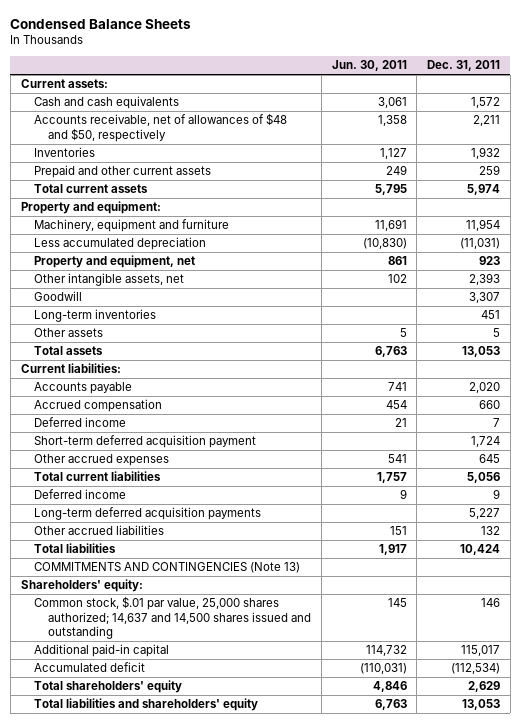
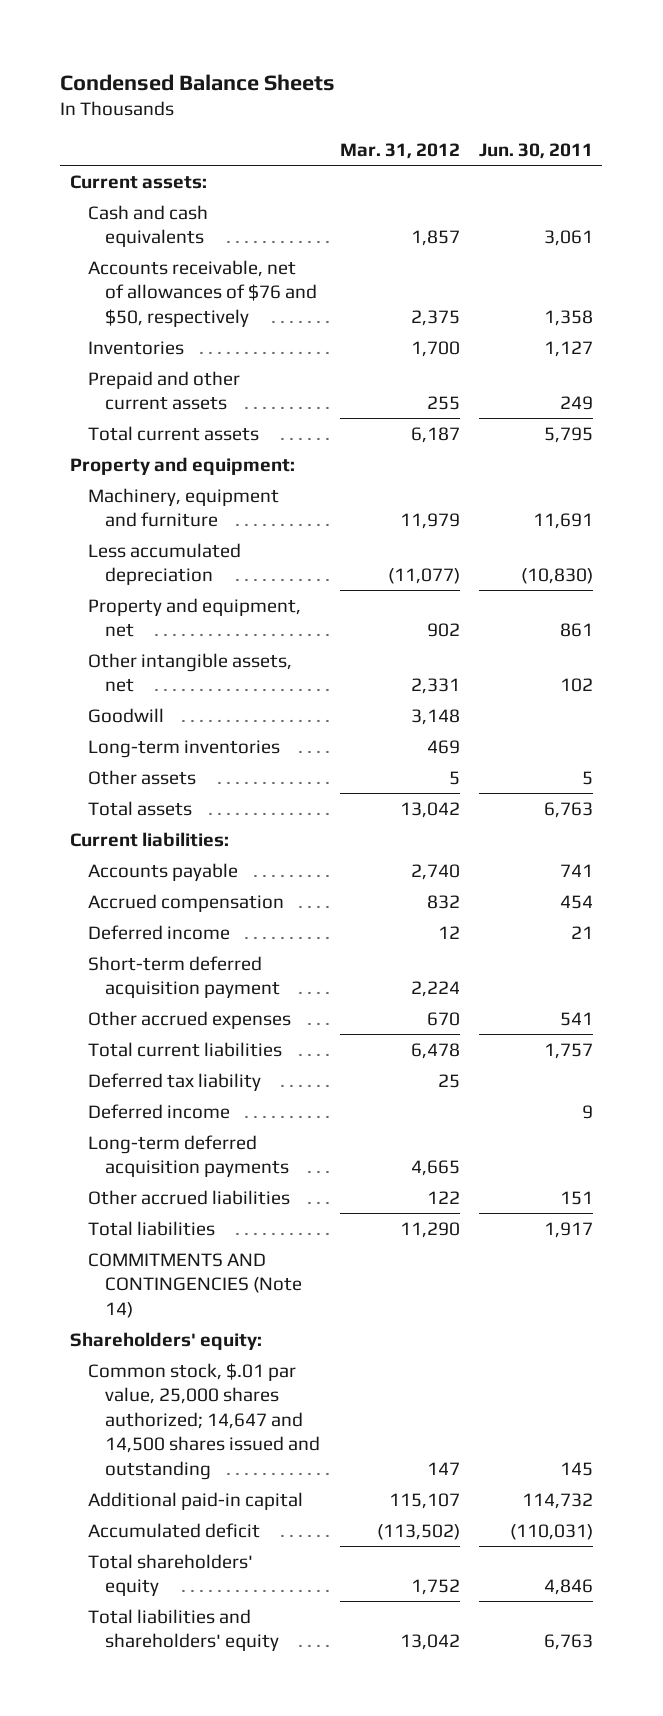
- | Jun. 30, 2011 | Dec. 31, 2011
+ | Mar. 31, 2012 | Jun. 30, 2011
- Accounts receivable, net of allowances of $48 and $50, respectively | 1,358 | 2,211
+ Accounts receivable, net of allowances of $76 and $50, respectively | 2,375 | 1,358
+ Deferred tax liability | 25 |
- COMMITMENTS AND CONTINGENCIES (Note 13)
+ COMMITMENTS AND CONTINGENCIES (Note 14)
- Common stock, $.01 par value, 25,000 shares authorized; 14,637 and 14,500 shares issued and outstanding | 145 | 146
+ Common stock, $.01 par value, 25,000 shares authorized; 14,647 and 14,500 shares issued and outstanding | 147 | 145

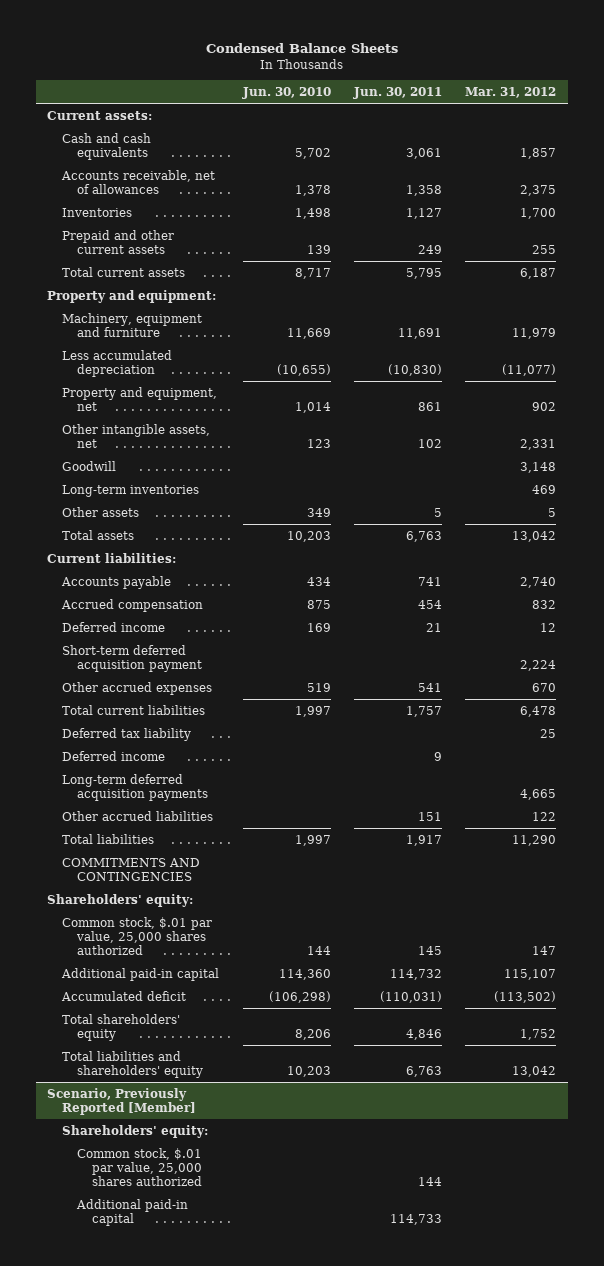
- | Mar. 31, 2012 | Jun. 30, 2011
+ | Jun. 30, 2010 | Jun. 30, 2011 | Mar. 31, 2012
- Accounts receivable, net of allowances of $76 and $50, respectively | 2,375 | 1,358
+ Accounts receivable, net of allowances | 1,378 | 1,358 | 2,375
- COMMITMENTS AND CONTINGENCIES (Note 14)
+ COMMITMENTS AND CONTINGENCIES
- Common stock, $.01 par value, 25,000 shares authorized; 14,647 and 14,500 shares issued and outstanding | 147 | 145
+ Common stock, $.01 par value, 25,000 shares authorized | 144 | 145 | 147
+ Scenario, Previously Reported [Member]
+ Shareholders' equity:
+ Common stock, $.01 par value, 25,000 shares authorized | | 144 |
+ Additional paid-in capital | | 114,733 |

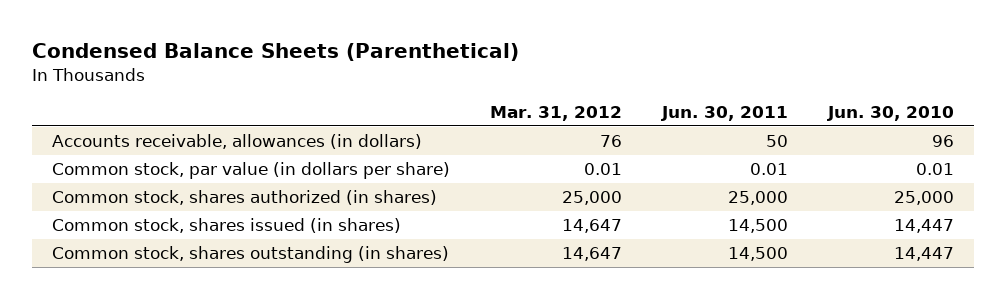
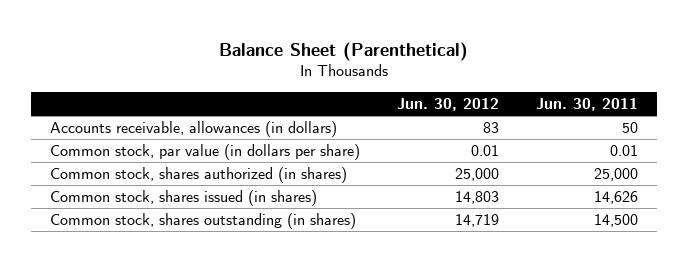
- Condensed Balance Sheets (Parenthetical)
+ Balance Sheet (Parenthetical)
- | Mar. 31, 2012 | Jun. 30, 2011 | Jun. 30, 2010
+ | Jun. 30, 2012 | Jun. 30, 2011
- Common stock, shares issued (in shares) | 14,647 | 14,500 | 14,447
+ Common stock, shares issued (in shares) | 14,803 | 14,626

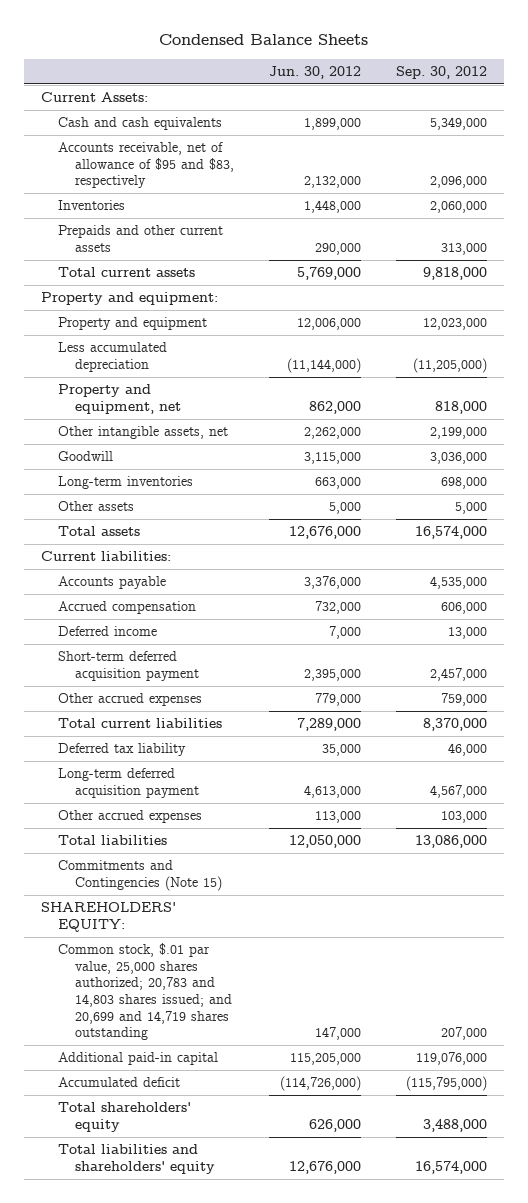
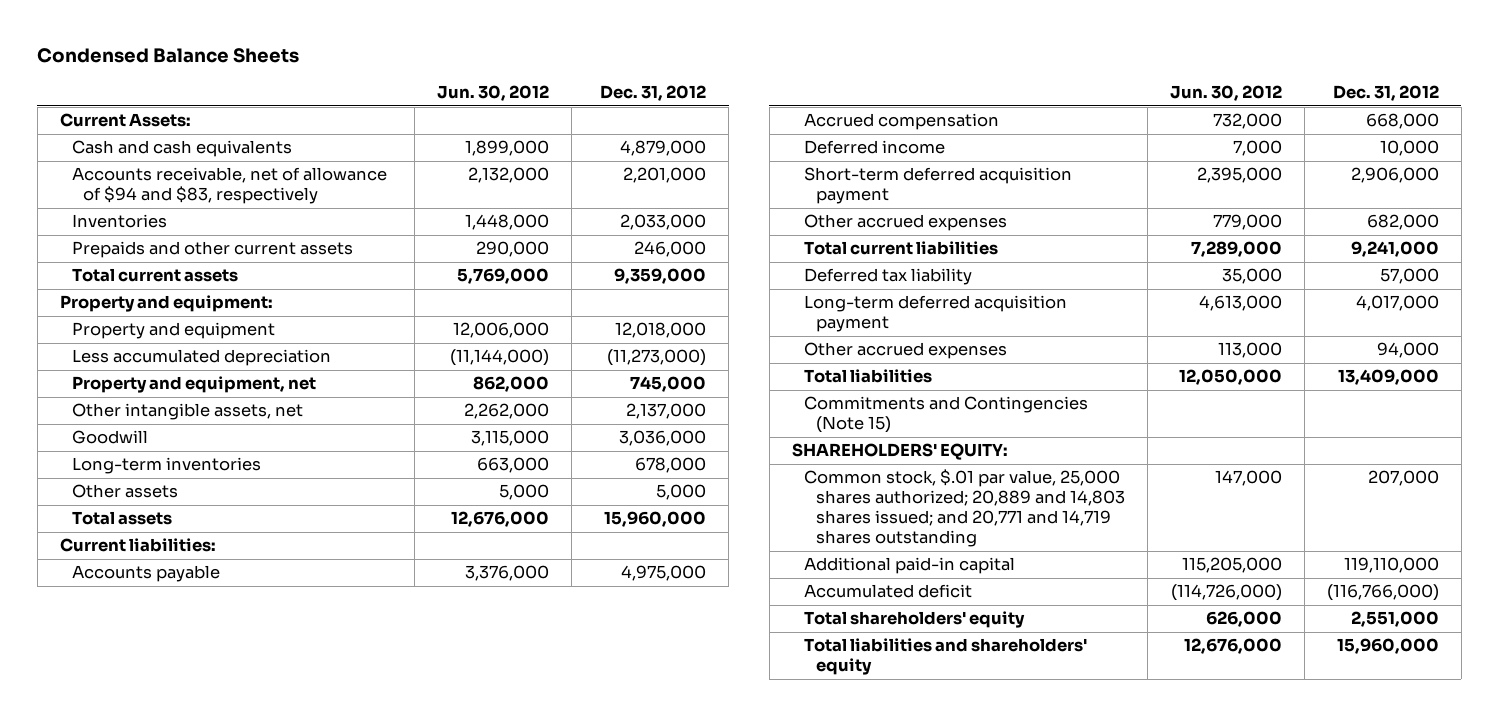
- | Jun. 30, 2012 | Sep. 30, 2012
+ | Jun. 30, 2012 | Dec. 31, 2012
- Accounts receivable, net of allowance of $95 and $83, respectively | 2,132,000 | 2,096,000
+ Accounts receivable, net of allowance of $94 and $83, respectively | 2,132,000 | 2,201,000
- Common stock, $.01 par value, 25,000 shares authorized; 20,783 and 14,803 shares issued; and 20,699 and 14,719 shares outstanding | 147,000 | 207,000
+ Common stock, $.01 par value, 25,000 shares authorized; 20,889 and 14,803 shares issued; and 20,771 and 14,719 shares outstanding | 147,000 | 207,000

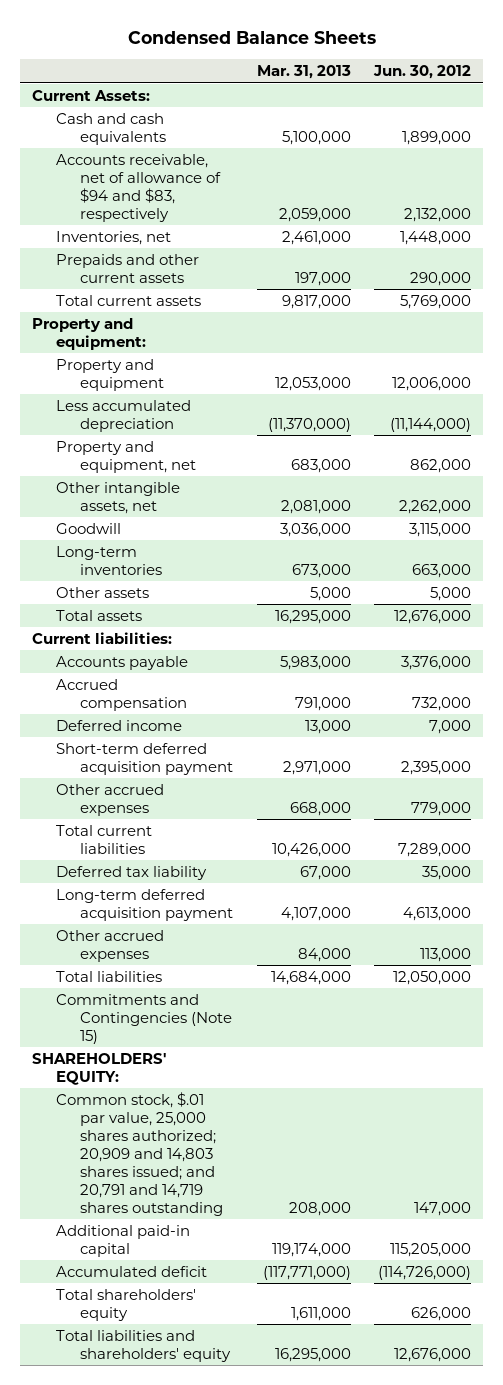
- | Jun. 30, 2012 | Dec. 31, 2012
+ | Mar. 31, 2013 | Jun. 30, 2012
- Inventories | 1,448,000 | 2,033,000
+ Inventories, net | 2,461,000 | 1,448,000
- Common stock, $.01 par value, 25,000 shares authorized; 20,889 and 14,803 shares issued; and 20,771 and 14,719 shares outstanding | 147,000 | 207,000
+ Common stock, $.01 par value, 25,000 shares authorized; 20,909 and 14,803 shares issued; and 20,791 and 14,719 shares outstanding | 208,000 | 147,000

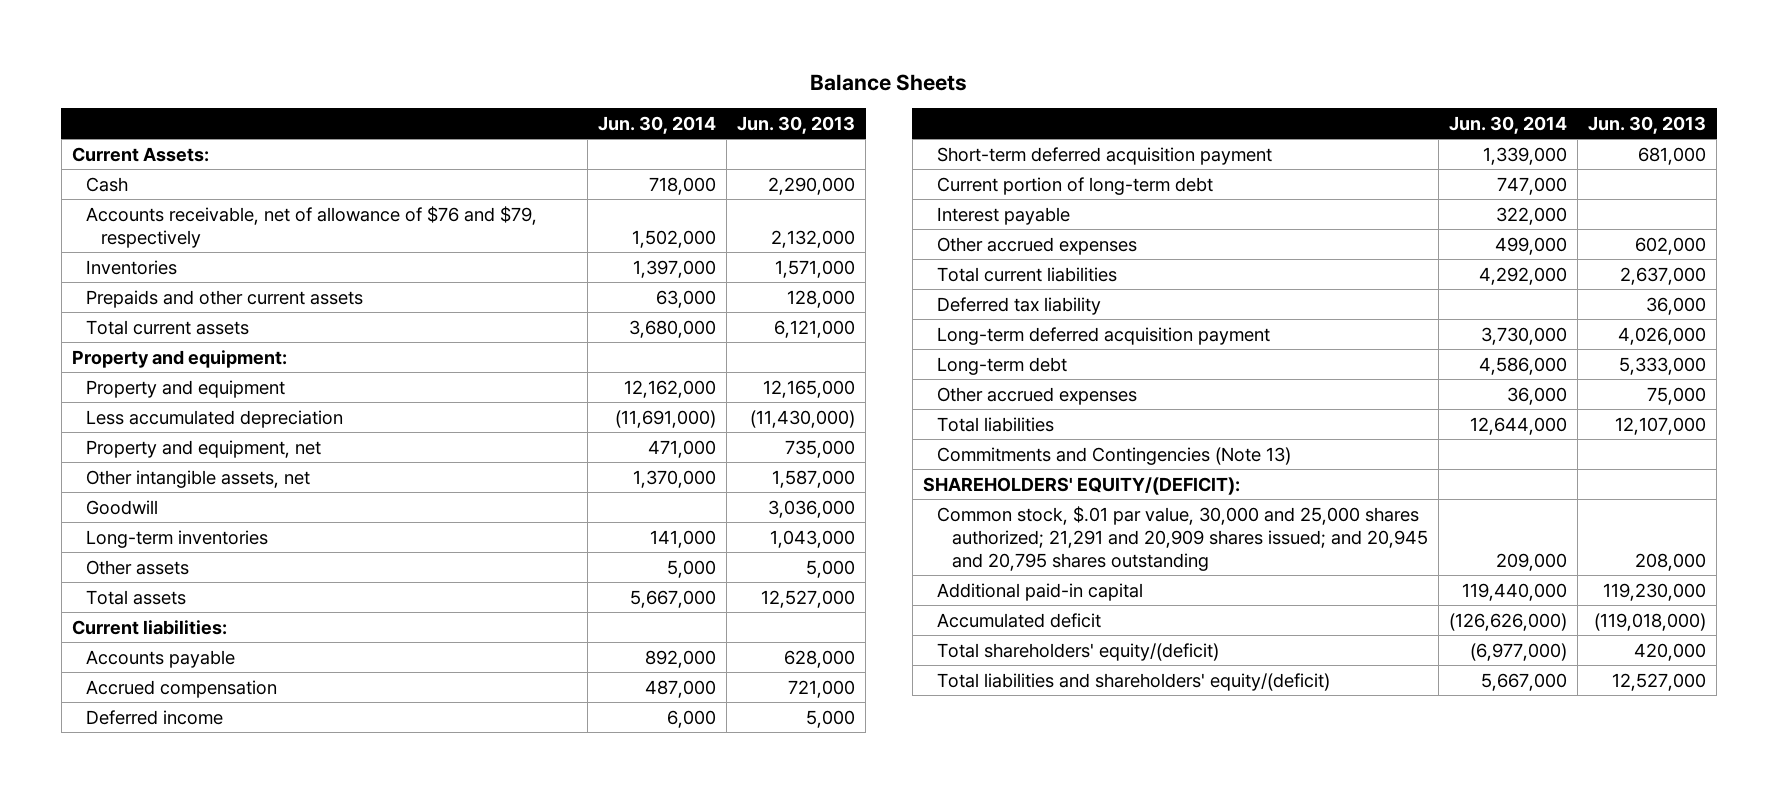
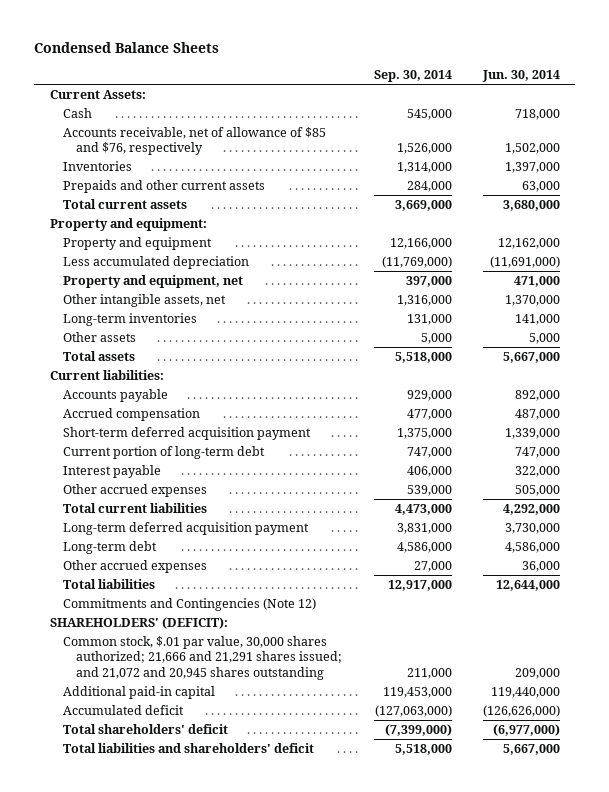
- Balance Sheets
+ Condensed Balance Sheets
- | Jun. 30, 2014 | Jun. 30, 2013
+ | Sep. 30, 2014 | Jun. 30, 2014
- Accounts receivable, net of allowance of $76 and $79, respectively | 1,502,000 | 2,132,000
+ Accounts receivable, net of allowance of $85 and $76, respectively | 1,526,000 | 1,502,000
- Goodwill | | 3,036,000
- Deferred income | 6,000 | 5,000
- Other accrued expenses | 499,000 | 602,000
+ Other accrued expenses | 539,000 | 505,000
- Deferred tax liability | | 36,000
- Commitments and Contingencies (Note 13)
- SHAREHOLDERS' EQUITY/(DEFICIT):
- Common stock, $.01 par value, 30,000 and 25,000 shares authorized; 21,291 and 20,909 shares issued; and 20,945 and 20,795 shares outstanding | 209,000 | 208,000
+ Commitments and Contingencies (Note 12)
+ SHAREHOLDERS' (DEFICIT):
+ Common stock, $.01 par value, 30,000 shares authorized; 21,666 and 21,291 shares issued; and 21,072 and 20,945 shares outstanding | 211,000 | 209,000
- Total shareholders' equity/(deficit) | (6,977,000) | 420,000
- Total liabilities and shareholders' equity/(deficit) | 5,667,000 | 12,527,000
+ Total shareholders' deficit | (7,399,000) | (6,977,000)
+ Total liabilities and shareholders' deficit | 5,518,000 | 5,667,000

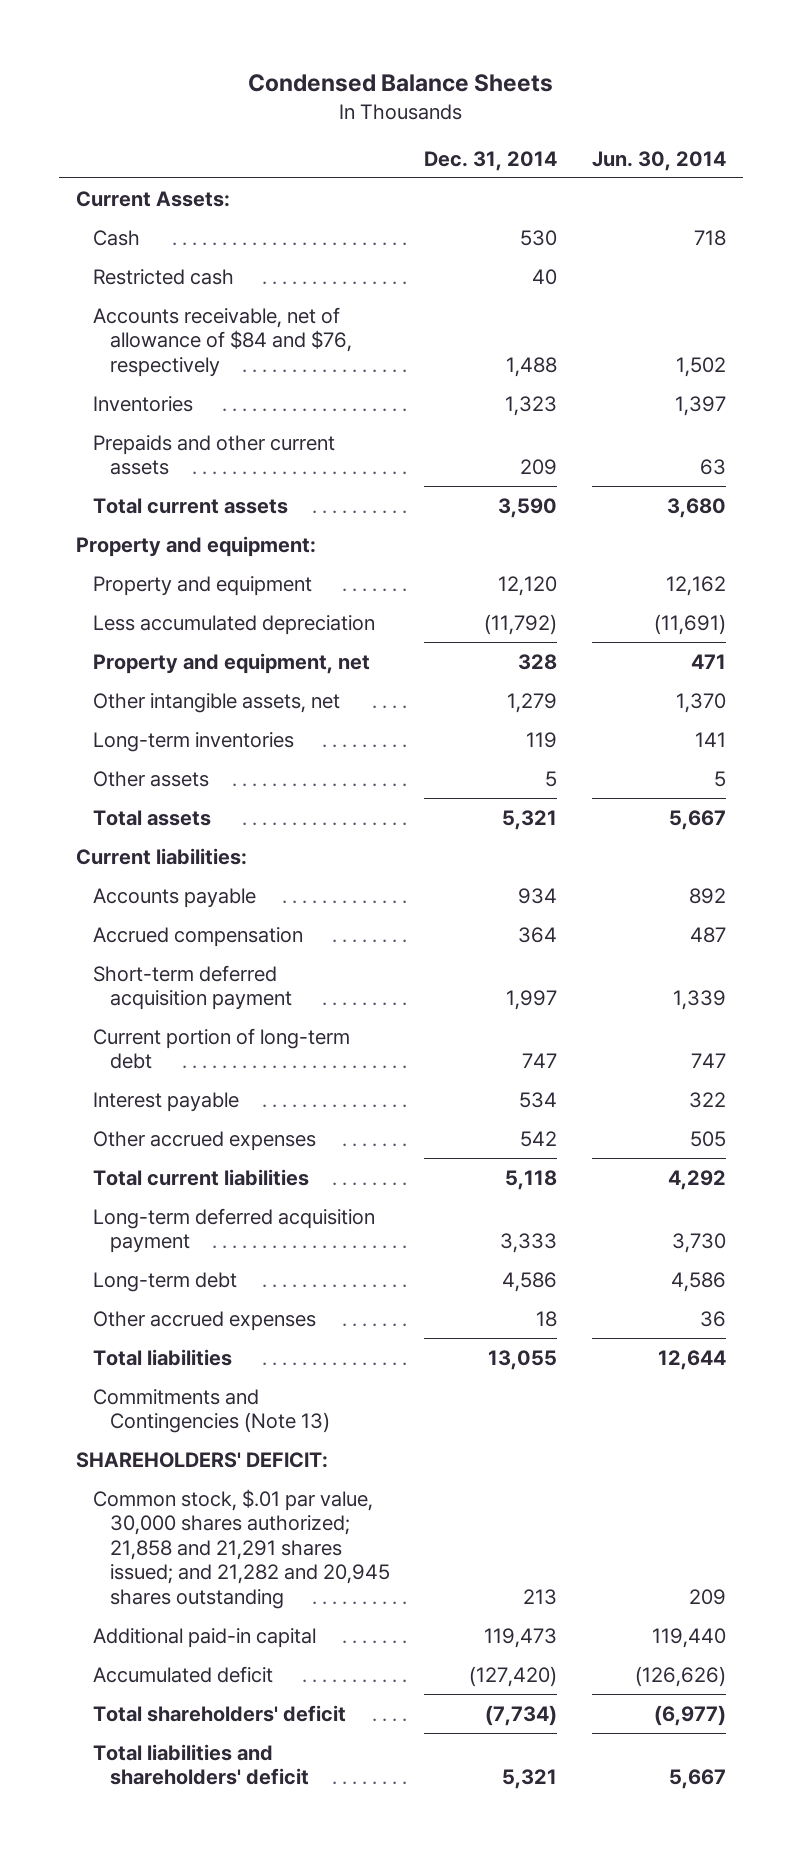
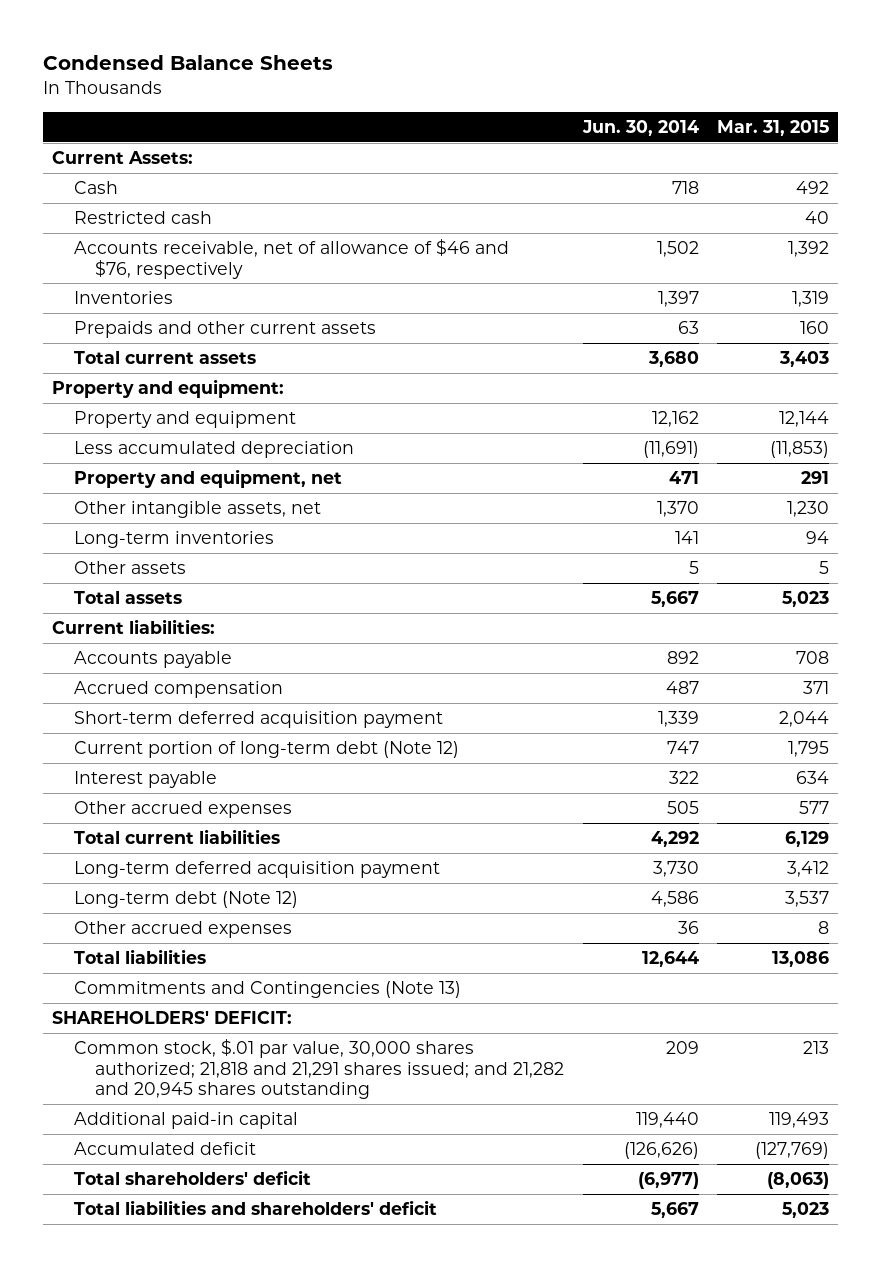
- | Dec. 31, 2014 | Jun. 30, 2014
+ | Jun. 30, 2014 | Mar. 31, 2015
- Accounts receivable, net of allowance of $84 and $76, respectively | 1,488 | 1,502
+ Accounts receivable, net of allowance of $46 and $76, respectively | 1,502 | 1,392
- Current portion of long-term debt | 747 | 747
+ Current portion of long-term debt (Note 12) | 747 | 1,795
- Long-term debt | 4,586 | 4,586
+ Long-term debt (Note 12) | 4,586 | 3,537
- Common stock, $.01 par value, 30,000 shares authorized; 21,858 and 21,291 shares issued; and 21,282 and 20,945 shares outstanding | 213 | 209
+ Common stock, $.01 par value, 30,000 shares authorized; 21,818 and 21,291 shares issued; and 21,282 and 20,945 shares outstanding | 209 | 213

